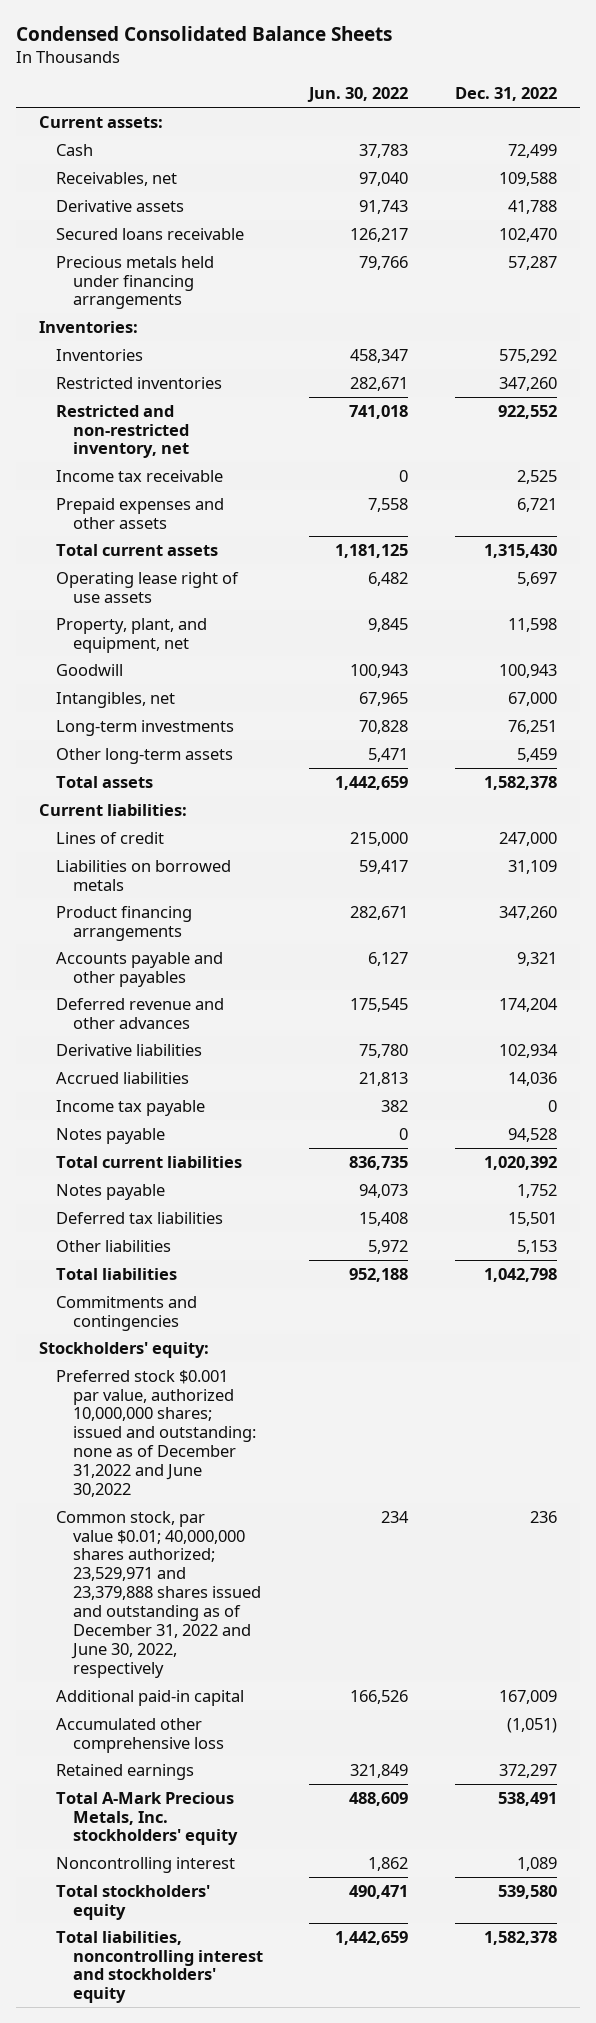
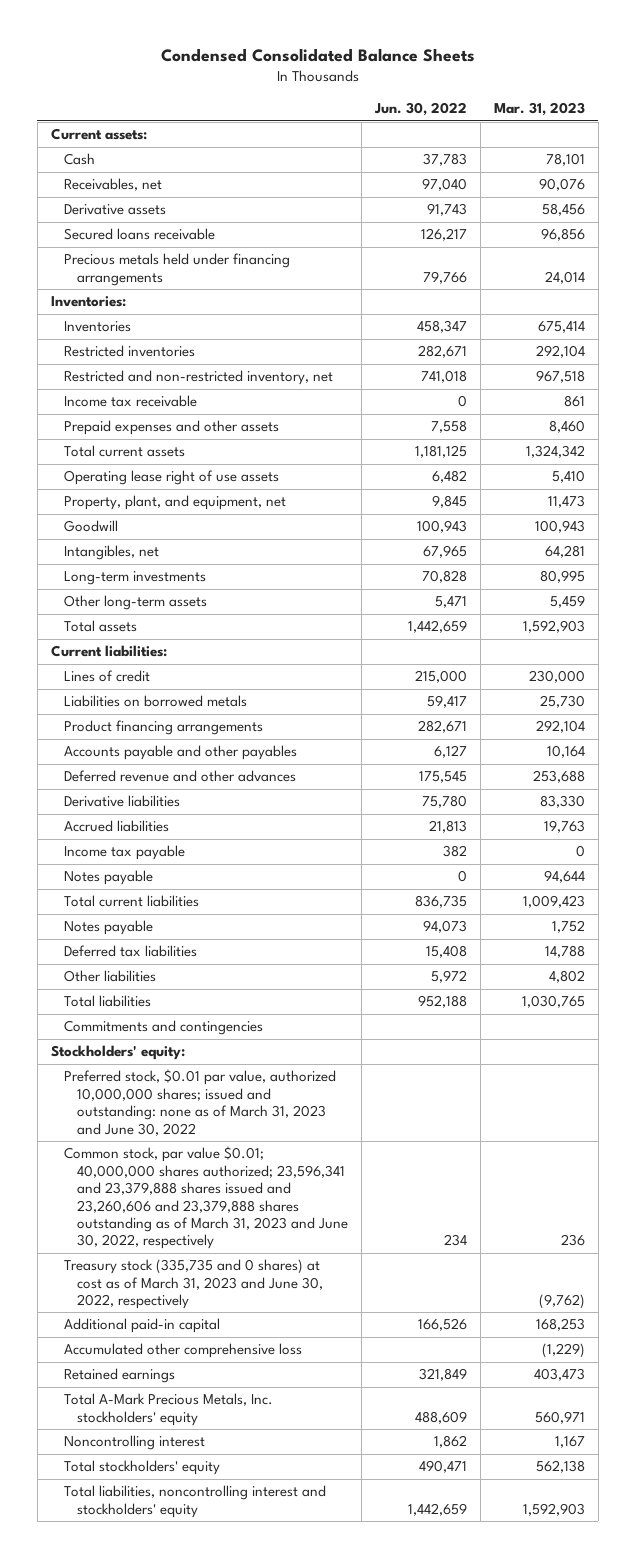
- | Jun. 30, 2022 | Dec. 31, 2022
+ | Jun. 30, 2022 | Mar. 31, 2023
- Preferred stock $0.001 par value, authorized 10,000,000 shares; issued and outstanding: none as of December 31,2022 and June 30,2022
- Common stock, par value $0.01; 40,000,000 shares authorized; 23,529,971 and 23,379,888 shares issued and outstanding as of December 31, 2022 and June 30, 2022, respectively | 234 | 236
+ Preferred stock, $0.01 par value, authorized 10,000,000 shares; issued and outstanding: none as of March 31, 2023 and June 30, 2022
+ Common stock, par value $0.01; 40,000,000 shares authorized; 23,596,341 and 23,379,888 shares issued and 23,260,606 and 23,379,888 shares outstanding as of March 31, 2023 and June 30, 2022, respectively | 234 | 236
+ Treasury stock (335,735 and 0 shares) at cost as of March 31, 2023 and June 30, 2022, respectively | | (9,762)

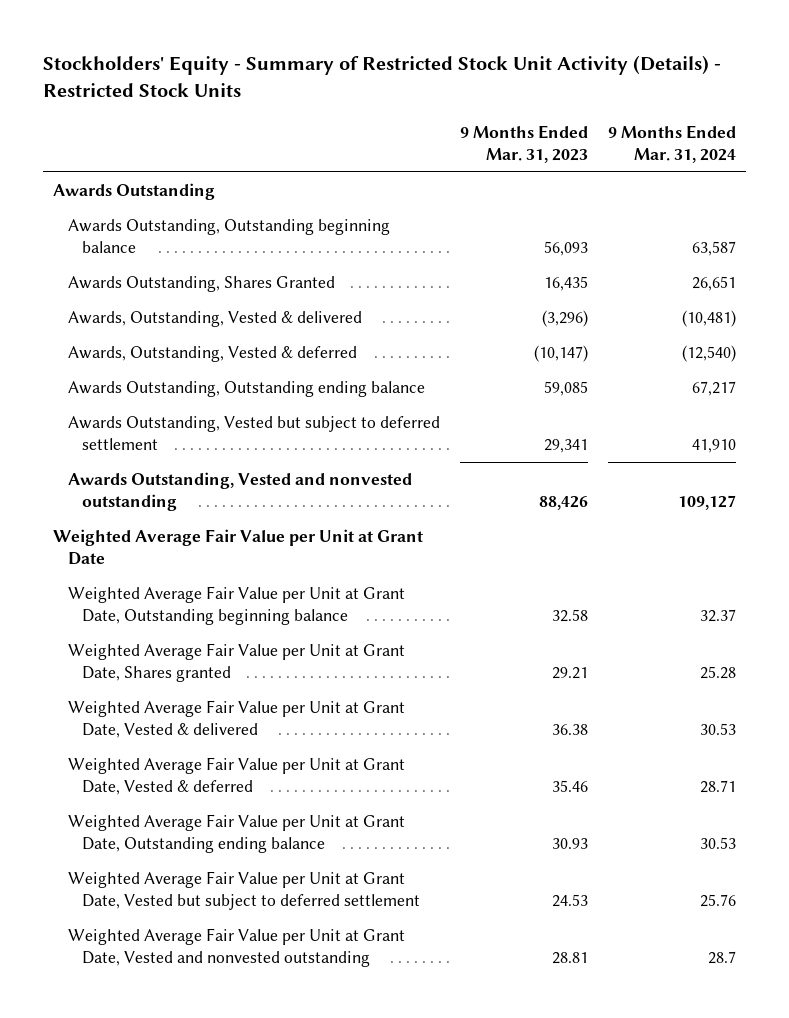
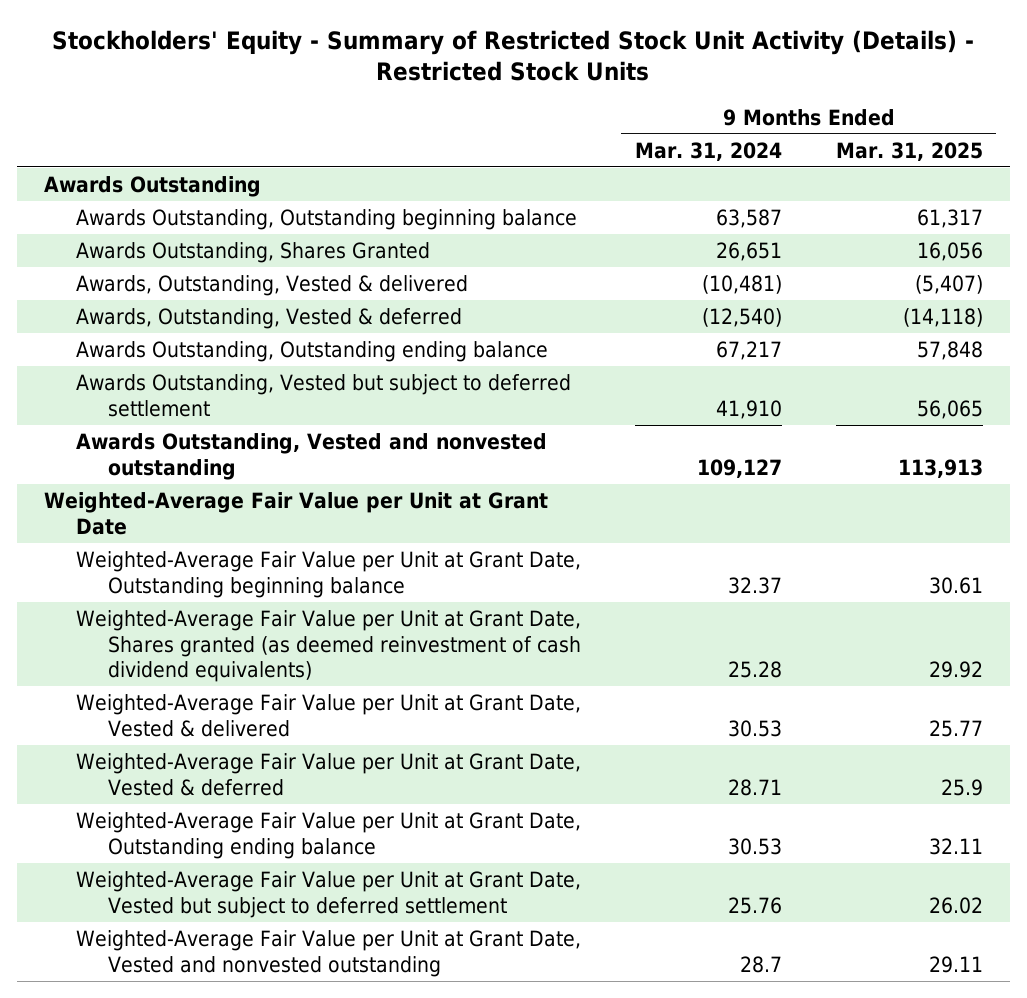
- | 9 Months Ended Mar. 31, 2023 | 9 Months Ended Mar. 31, 2024
+ | 9 Months Ended Mar. 31, 2024 | 9 Months Ended Mar. 31, 2025
- Weighted Average Fair Value per Unit at Grant Date
- Weighted Average Fair Value per Unit at Grant Date, Outstanding beginning balance | 32.58 | 32.37
- Weighted Average Fair Value per Unit at Grant Date, Shares granted | 29.21 | 25.28
- Weighted Average Fair Value per Unit at Grant Date, Vested & delivered | 36.38 | 30.53
- Weighted Average Fair Value per Unit at Grant Date, Vested & deferred | 35.46 | 28.71
- Weighted Average Fair Value per Unit at Grant Date, Outstanding ending balance | 30.93 | 30.53
- Weighted Average Fair Value per Unit at Grant Date, Vested but subject to deferred settlement | 24.53 | 25.76
- Weighted Average Fair Value per Unit at Grant Date, Vested and nonvested outstanding | 28.81 | 28.7
+ Weighted-Average Fair Value per Unit at Grant Date
+ Weighted-Average Fair Value per Unit at Grant Date, Outstanding beginning balance | 32.37 | 30.61
+ Weighted-Average Fair Value per Unit at Grant Date, Shares granted (as deemed reinvestment of cash dividend equivalents) | 25.28 | 29.92
+ Weighted-Average Fair Value per Unit at Grant Date, Vested & delivered | 30.53 | 25.77
+ Weighted-Average Fair Value per Unit at Grant Date, Vested & deferred | 28.71 | 25.9
+ Weighted-Average Fair Value per Unit at Grant Date, Outstanding ending balance | 30.53 | 32.11
+ Weighted-Average Fair Value per Unit at Grant Date, Vested but subject to deferred settlement | 25.76 | 26.02
+ Weighted-Average Fair Value per Unit at Grant Date, Vested and nonvested outstanding | 28.7 | 29.11

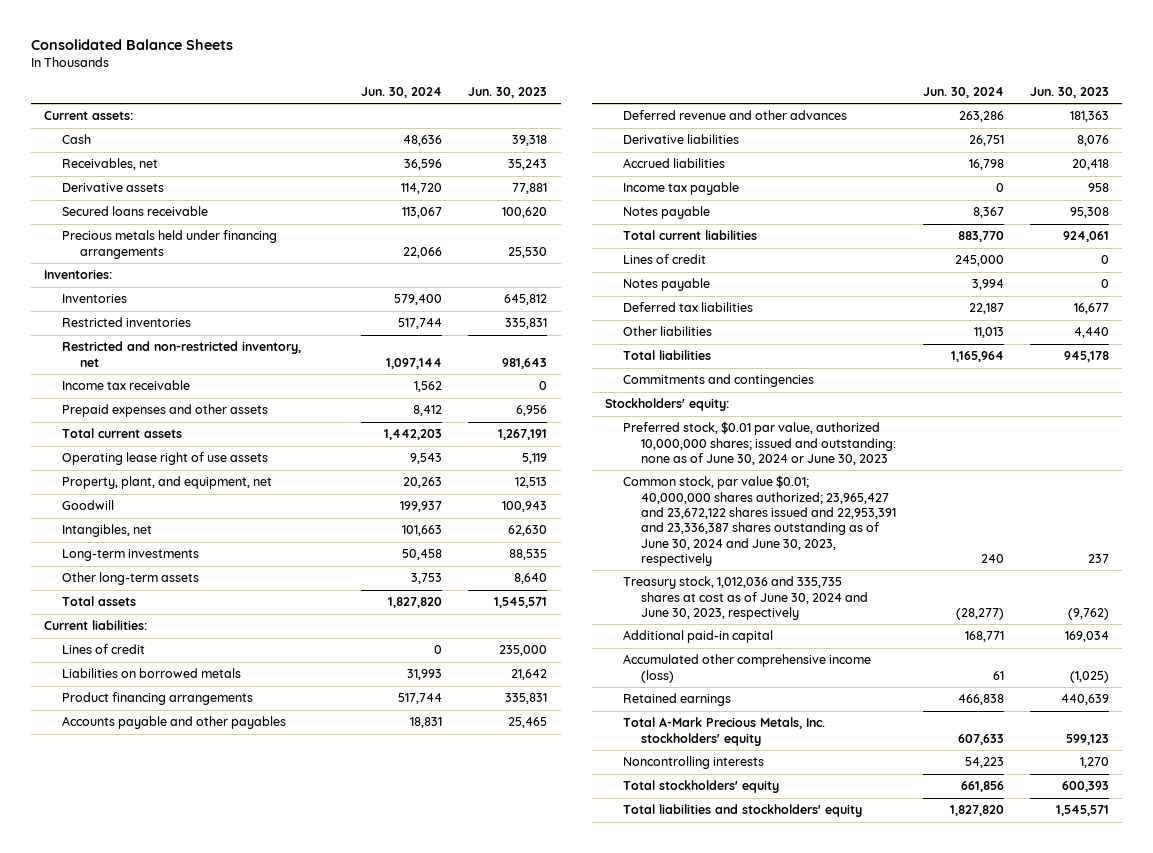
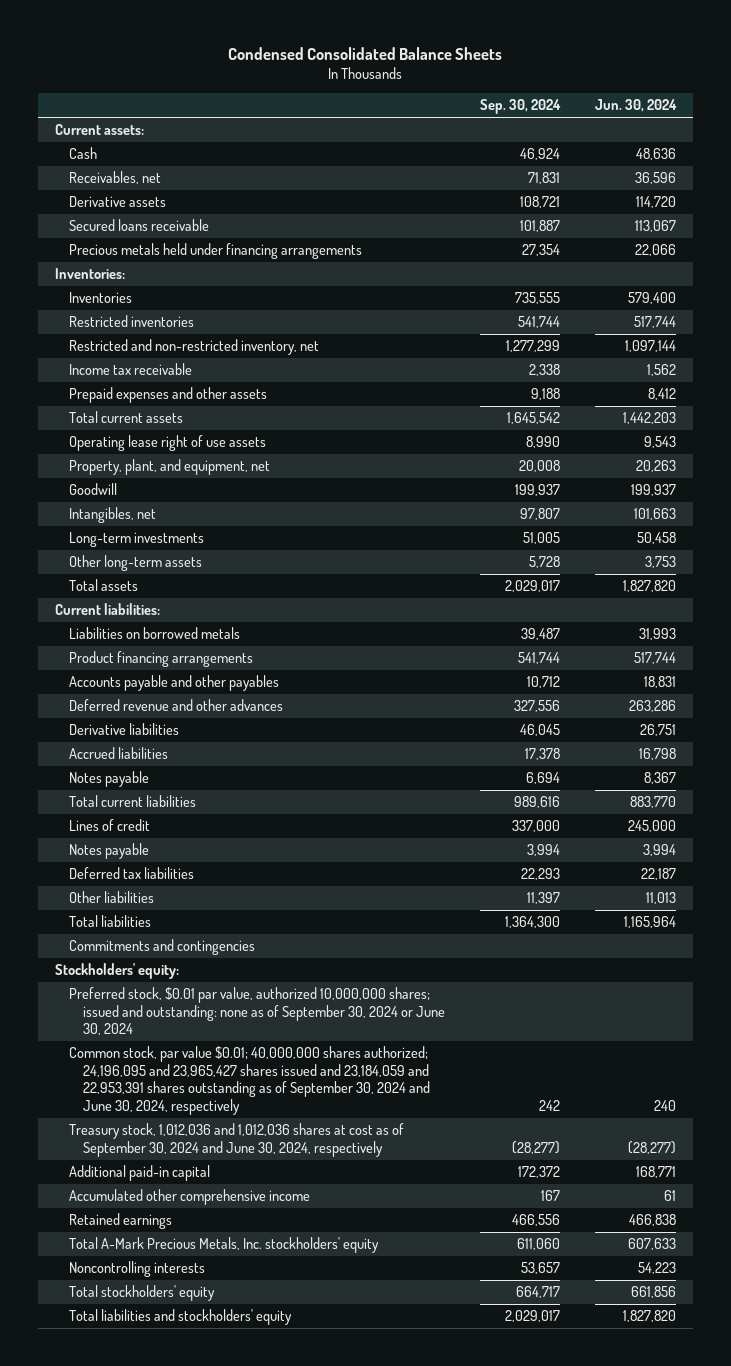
- Consolidated Balance Sheets
+ Condensed Consolidated Balance Sheets
- | Jun. 30, 2024 | Jun. 30, 2023
+ | Sep. 30, 2024 | Jun. 30, 2024
- Lines of credit | 0 | 235,000
- Income tax payable | 0 | 958
- Preferred stock, $0.01 par value, authorized 10,000,000 shares; issued and outstanding: none as of June 30, 2024 or June 30, 2023
- Common stock, par value $0.01; 40,000,000 shares authorized; 23,965,427 and 23,672,122 shares issued and 22,953,391 and 23,336,387 shares outstanding as of June 30, 2024 and June 30, 2023, respectively | 240 | 237
- Treasury stock, 1,012,036 and 335,735 shares at cost as of June 30, 2024 and June 30, 2023, respectively | (28,277) | (9,762)
+ Preferred stock, $0.01 par value, authorized 10,000,000 shares; issued and outstanding: none as of September 30, 2024 or June 30, 2024
+ Common stock, par value $0.01; 40,000,000 shares authorized; 24,196,095 and 23,965,427 shares issued and 23,184,059 and 22,953,391 shares outstanding as of September 30, 2024 and June 30, 2024, respectively | 242 | 240
+ Treasury stock, 1,012,036 and 1,012,036 shares at cost as of September 30, 2024 and June 30, 2024, respectively | (28,277) | (28,277)
- Accumulated other comprehensive income (loss) | 61 | (1,025)
+ Accumulated other comprehensive income | 167 | 61

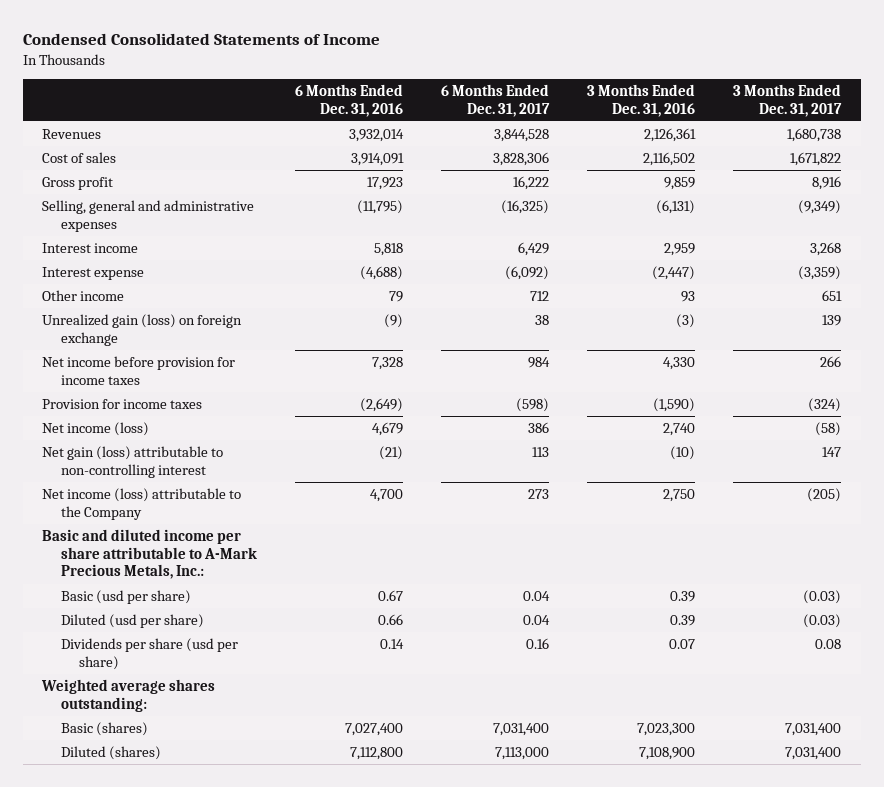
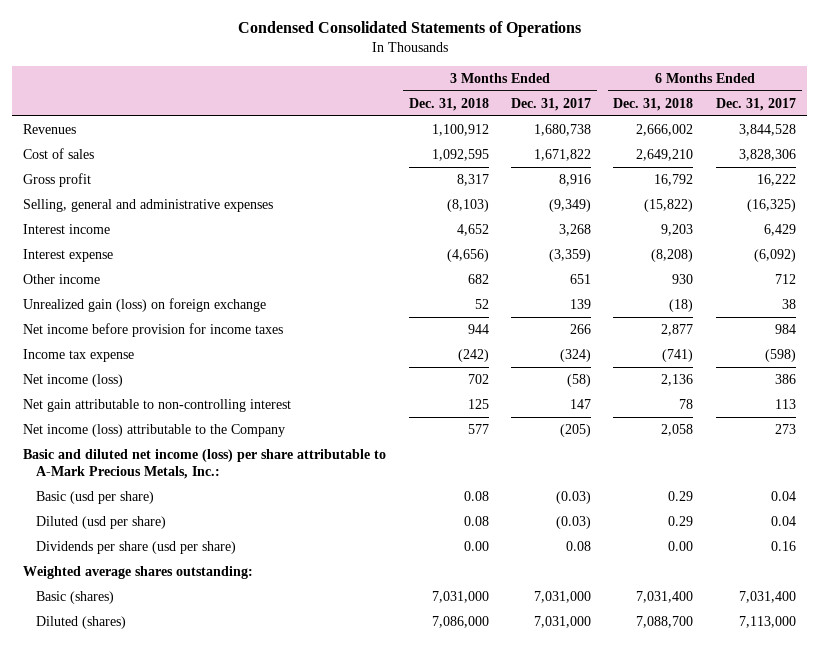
- Condensed Consolidated Statements of Income
+ Condensed Consolidated Statements of Operations
- | 6 Months Ended Dec. 31, 2016 | 6 Months Ended Dec. 31, 2017 | 3 Months Ended Dec. 31, 2016 | 3 Months Ended Dec. 31, 2017
+ | 3 Months Ended Dec. 31, 2018 | 3 Months Ended Dec. 31, 2017 | 6 Months Ended Dec. 31, 2018 | 6 Months Ended Dec. 31, 2017
- Provision for income taxes | (2,649) | (598) | (1,590) | (324)
+ Income tax expense | (242) | (324) | (741) | (598)
- Net gain (loss) attributable to non-controlling interest | (21) | 113 | (10) | 147
+ Net gain attributable to non-controlling interest | 125 | 147 | 78 | 113
- Basic and diluted income per share attributable to A-Mark Precious Metals, Inc.:
+ Basic and diluted net income (loss) per share attributable to A-Mark Precious Metals, Inc.:
- Basic (shares) | 7,027,400 | 7,031,400 | 7,023,300 | 7,031,400
- Diluted (shares) | 7,112,800 | 7,113,000 | 7,108,900 | 7,031,400
+ Basic (shares) | 7,031,000 | 7,031,000 | 7,031,400 | 7,031,400
+ Diluted (shares) | 7,086,000 | 7,031,000 | 7,088,700 | 7,113,000

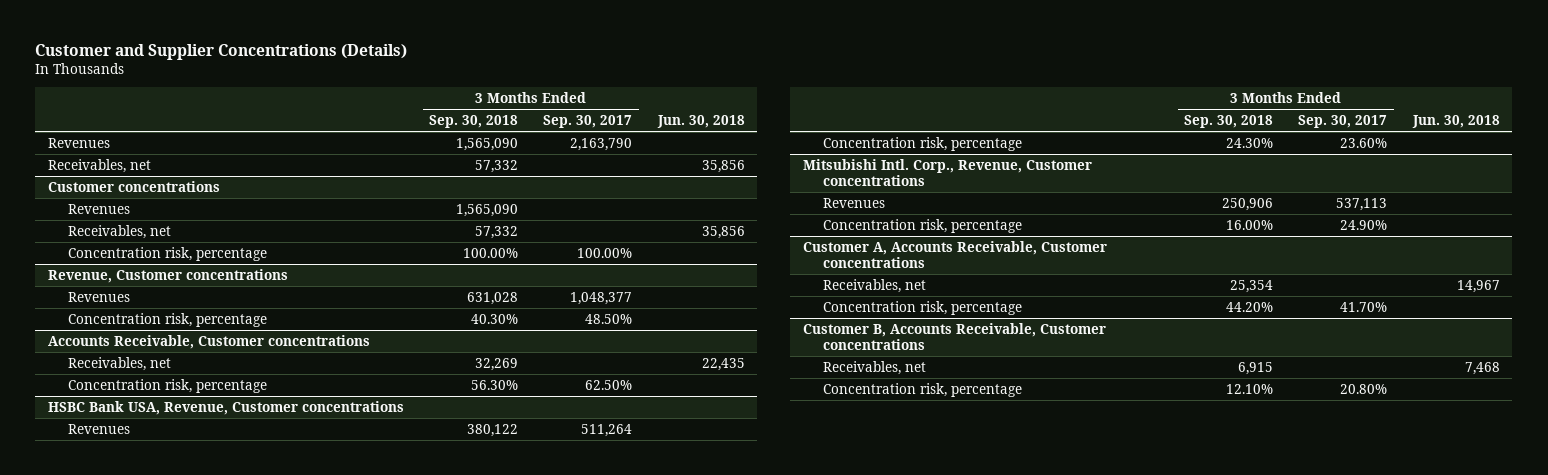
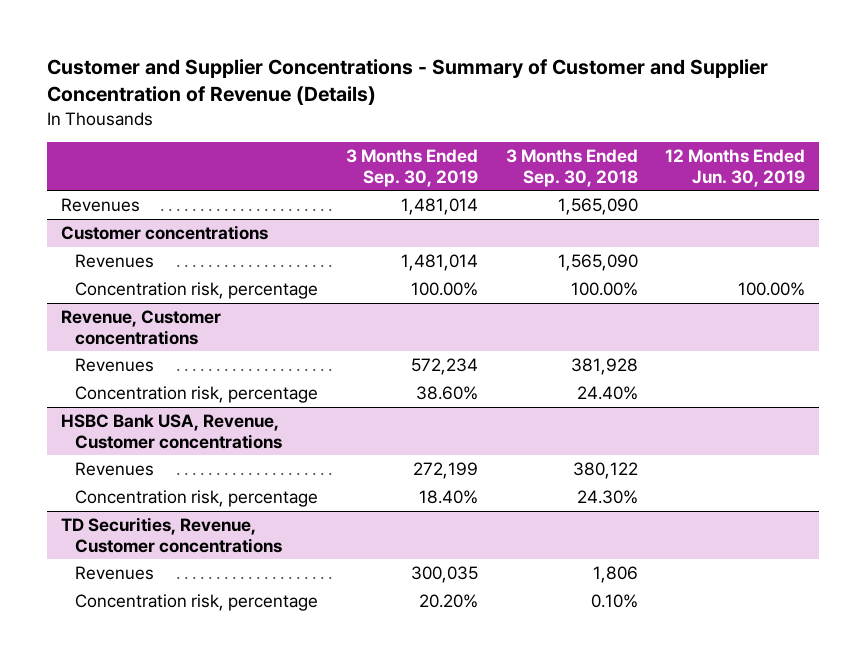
- Customer and Supplier Concentrations (Details)
+ Customer and Supplier Concentrations - Summary of Customer and Supplier Concentration of Revenue (Details)
- | 3 Months Ended Sep. 30, 2018 | 3 Months Ended Sep. 30, 2017 | Jun. 30, 2018
+ | 3 Months Ended Sep. 30, 2019 | 3 Months Ended Sep. 30, 2018 | 12 Months Ended Jun. 30, 2019
- Receivables, net | 57,332 | | 35,856
@ Customer concentrations
- Receivables, net | 57,332 | | 35,856
@ Revenue, Customer concentrations
- Revenues | 631,028 | 1,048,377 |
- Concentration risk, percentage | 40.30% | 48.50% |
- Accounts Receivable, Customer concentrations
- Receivables, net | 32,269 | | 22,435
- Concentration risk, percentage | 56.30% | 62.50% |
@ Revenue, Customer concentrations
+ Revenues | 572,234 | 381,928 |
+ Concentration risk, percentage | 38.60% | 24.40% |
- Mitsubishi Intl. Corp., Revenue, Customer concentrations
- Revenues | 250,906 | 537,113 |
- Concentration risk, percentage | 16.00% | 24.90% |
- Customer A, Accounts Receivable, Customer concentrations
- Receivables, net | 25,354 | | 14,967
- Concentration risk, percentage | 44.20% | 41.70% |
- Customer B, Accounts Receivable, Customer concentrations
- Receivables, net | 6,915 | | 7,468
- Concentration risk, percentage | 12.10% | 20.80% |
+ TD Securities, Revenue, Customer concentrations
+ Revenues | 300,035 | 1,806 |
+ Concentration risk, percentage | 20.20% | 0.10% |

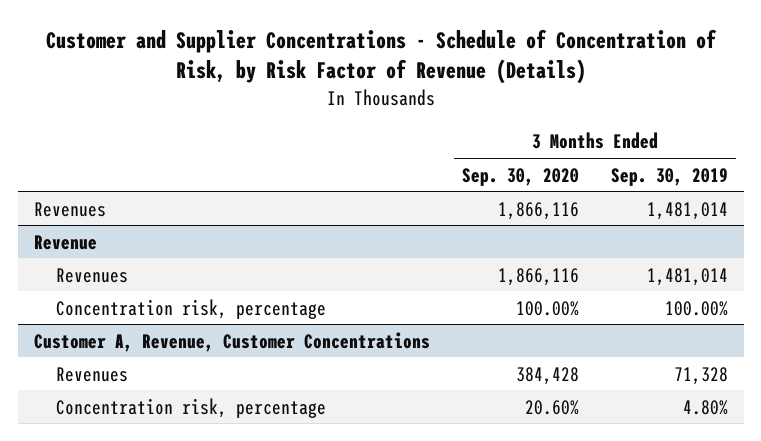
- Customer and Supplier Concentrations - Summary of Customer and Supplier Concentration of Revenue (Details)
+ Customer and Supplier Concentrations - Schedule of Concentration of Risk, by Risk Factor of Revenue (Details)
- | 3 Months Ended Sep. 30, 2019 | 3 Months Ended Sep. 30, 2018 | 12 Months Ended Jun. 30, 2019
+ | 3 Months Ended Sep. 30, 2020 | 3 Months Ended Sep. 30, 2019
- Customer concentrations
+ Revenue
- Revenue, Customer concentrations
- Revenues | 572,234 | 381,928 |
- Concentration risk, percentage | 38.60% | 24.40% |
- HSBC Bank USA, Revenue, Customer concentrations
- Revenues | 272,199 | 380,122 |
- Concentration risk, percentage | 18.40% | 24.30% |
- TD Securities, Revenue, Customer concentrations
- Revenues | 300,035 | 1,806 |
- Concentration risk, percentage | 20.20% | 0.10% |
+ Customer A, Revenue, Customer Concentrations
+ Revenues | 384,428 | 71,328
+ Concentration risk, percentage | 20.60% | 4.80%

